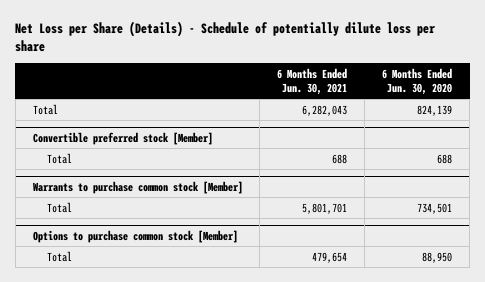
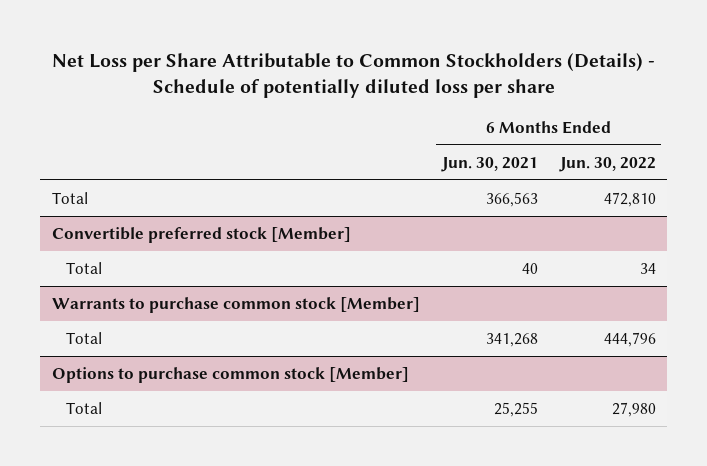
- Net Loss per Share (Details) - Schedule of potentially dilute loss per share
+ Net Loss per Share Attributable to Common Stockholders (Details) - Schedule of potentially diluted loss per share
- | 6 Months Ended Jun. 30, 2021 | 6 Months Ended Jun. 30, 2020
+ | 6 Months Ended Jun. 30, 2021 | 6 Months Ended Jun. 30, 2022
- Total | 6,282,043 | 824,139
+ Total | 366,563 | 472,810
@ Convertible preferred stock [Member]
- Total | 688 | 688
+ Total | 40 | 34
@ Warrants to purchase common stock [Member]
- Total | 5,801,701 | 734,501
+ Total | 341,268 | 444,796
@ Options to purchase common stock [Member]
- Total | 479,654 | 88,950
+ Total | 25,255 | 27,980

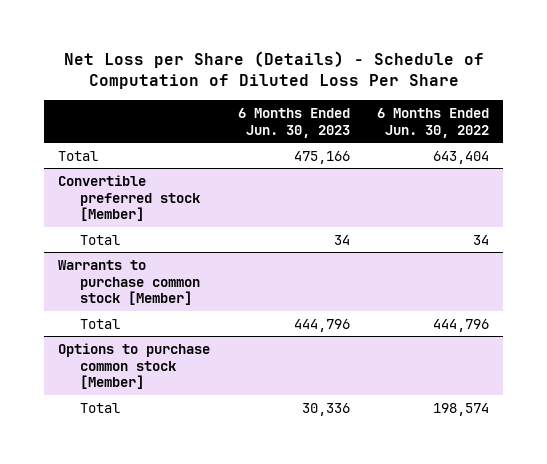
- Net Loss per Share Attributable to Common Stockholders (Details) - Schedule of potentially diluted loss per share
+ Net Loss per Share (Details) - Schedule of Computation of Diluted Loss Per Share
- | 6 Months Ended Jun. 30, 2021 | 6 Months Ended Jun. 30, 2022
+ | 6 Months Ended Jun. 30, 2023 | 6 Months Ended Jun. 30, 2022
- Total | 366,563 | 472,810
+ Total | 475,166 | 643,404
@ Options to purchase common stock [Member]
- Total | 25,255 | 27,980
+ Total | 30,336 | 198,574

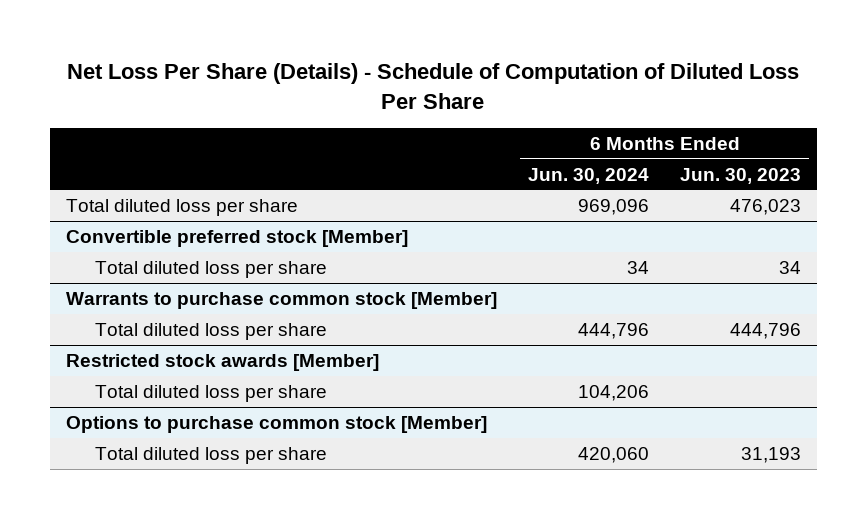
- Net Loss per Share (Details) - Schedule of Computation of Diluted Loss Per Share
+ Net Loss Per Share (Details) - Schedule of Computation of Diluted Loss Per Share
- | 6 Months Ended Jun. 30, 2023 | 6 Months Ended Jun. 30, 2022
+ | 6 Months Ended Jun. 30, 2024 | 6 Months Ended Jun. 30, 2023
- Total | 475,166 | 643,404
+ Total diluted loss per share | 969,096 | 476,023
@ Convertible preferred stock [Member]
- Total | 34 | 34
+ Total diluted loss per share | 34 | 34
@ Warrants to purchase common stock [Member]
- Total | 444,796 | 444,796
+ Total diluted loss per share | 444,796 | 444,796
+ Restricted stock awards [Member]
+ Total diluted loss per share | 104,206 |
@ Options to purchase common stock [Member]
- Total | 30,336 | 198,574
+ Total diluted loss per share | 420,060 | 31,193

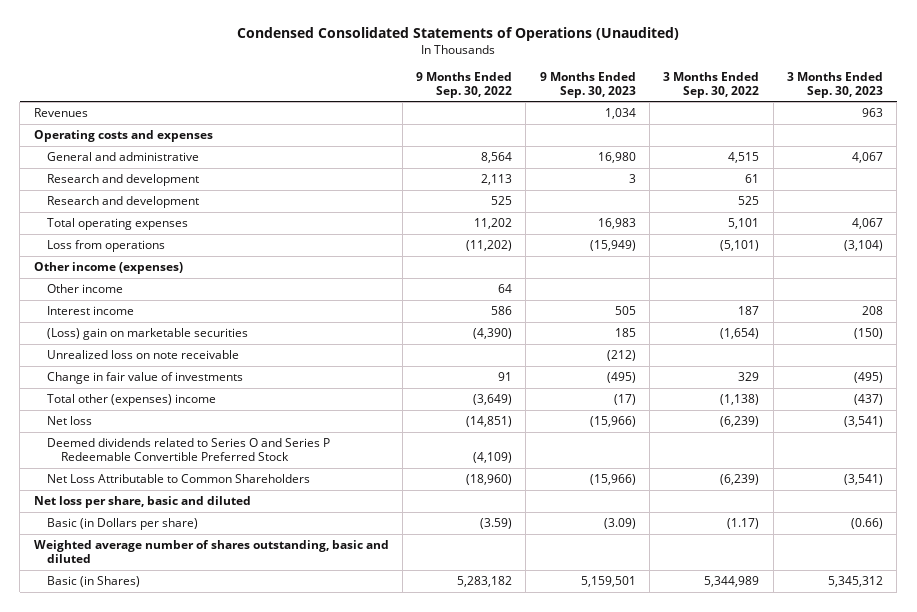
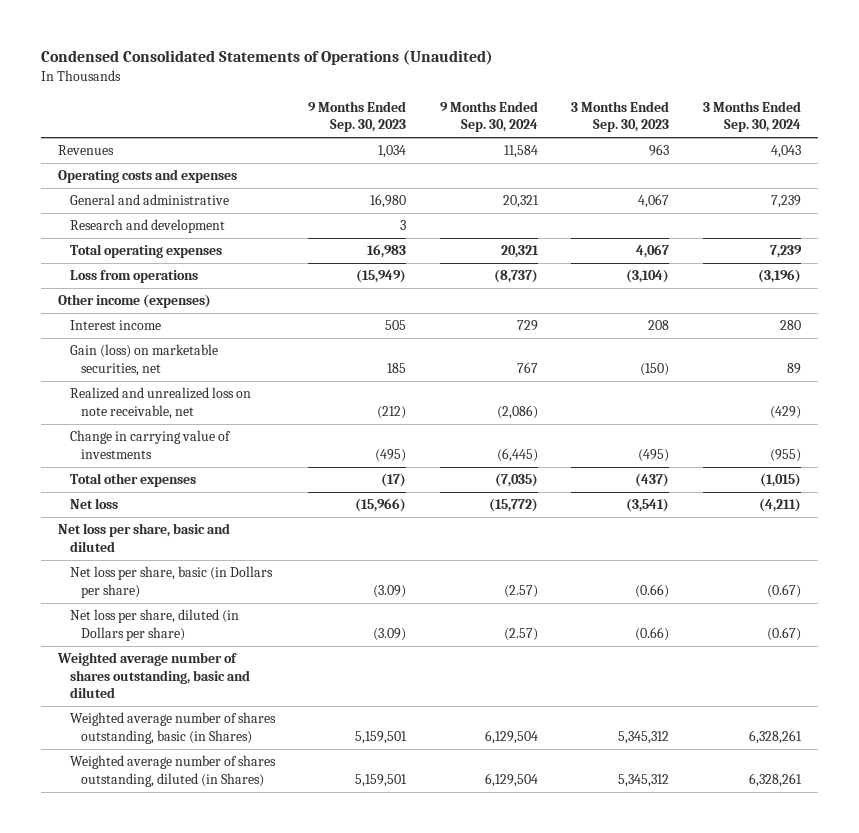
- | 9 Months Ended Sep. 30, 2022 | 9 Months Ended Sep. 30, 2023 | 3 Months Ended Sep. 30, 2022 | 3 Months Ended Sep. 30, 2023
+ | 9 Months Ended Sep. 30, 2023 | 9 Months Ended Sep. 30, 2024 | 3 Months Ended Sep. 30, 2023 | 3 Months Ended Sep. 30, 2024
- Research and development | 525 | | 525 |
- Other income | 64 | | |
- (Loss) gain on marketable securities | (4,390) | 185 | (1,654) | (150)
- Unrealized loss on note receivable | | (212) | |
- Change in fair value of investments | 91 | (495) | 329 | (495)
- Total other (expenses) income | (3,649) | (17) | (1,138) | (437)
+ Gain (loss) on marketable securities, net | 185 | 767 | (150) | 89
+ Realized and unrealized loss on note receivable, net | (212) | (2,086) | | (429)
+ Change in carrying value of investments | (495) | (6,445) | (495) | (955)
+ Total other expenses | (17) | (7,035) | (437) | (1,015)
- Deemed dividends related to Series O and Series P Redeemable Convertible Preferred Stock | (4,109) | | |
- Net Loss Attributable to Common Shareholders | (18,960) | (15,966) | (6,239) | (3,541)
- Basic (in Dollars per share) | (3.59) | (3.09) | (1.17) | (0.66)
+ Net loss per share, basic (in Dollars per share) | (3.09) | (2.57) | (0.66) | (0.67)
+ Net loss per share, diluted (in Dollars per share) | (3.09) | (2.57) | (0.66) | (0.67)
- Basic (in Shares) | 5,283,182 | 5,159,501 | 5,344,989 | 5,345,312
+ Weighted average number of shares outstanding, basic (in Shares) | 5,159,501 | 6,129,504 | 5,345,312 | 6,328,261
+ Weighted average number of shares outstanding, diluted (in Shares) | 5,159,501 | 6,129,504 | 5,345,312 | 6,328,261

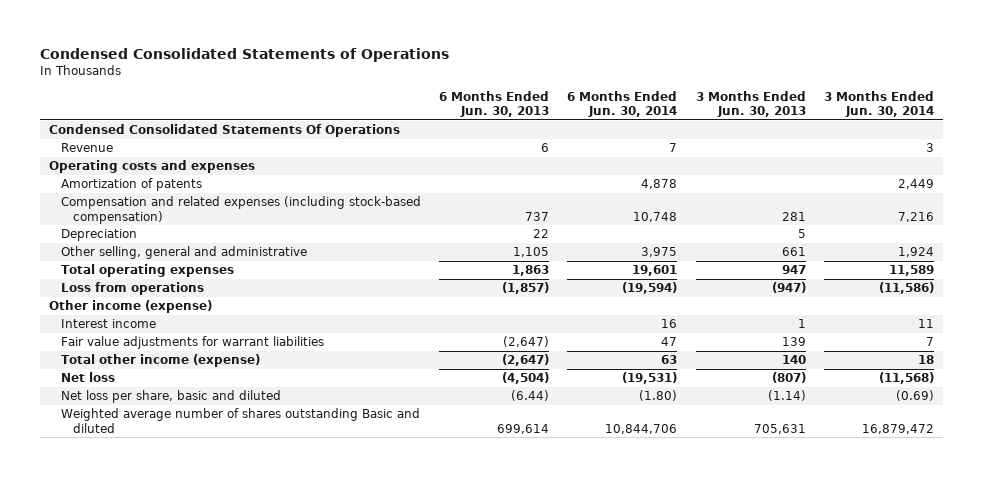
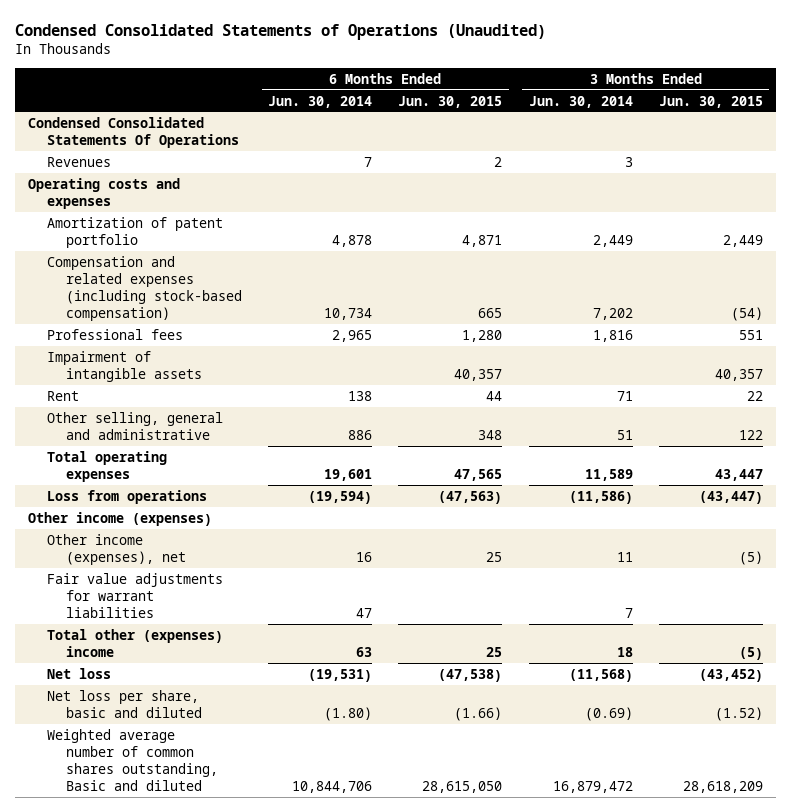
- Condensed Consolidated Statements of Operations
+ Condensed Consolidated Statements of Operations (Unaudited)
- | 6 Months Ended Jun. 30, 2013 | 6 Months Ended Jun. 30, 2014 | 3 Months Ended Jun. 30, 2013 | 3 Months Ended Jun. 30, 2014
+ | 6 Months Ended Jun. 30, 2014 | 6 Months Ended Jun. 30, 2015 | 3 Months Ended Jun. 30, 2014 | 3 Months Ended Jun. 30, 2015
- Revenue | 6 | 7 | | 3
+ Revenues | 7 | 2 | 3 |
- Amortization of patents | | 4,878 | | 2,449
- Compensation and related expenses (including stock-based compensation) | 737 | 10,748 | 281 | 7,216
- Depreciation | 22 | | 5 |
- Other selling, general and administrative | 1,105 | 3,975 | 661 | 1,924
+ Amortization of patent portfolio | 4,878 | 4,871 | 2,449 | 2,449
+ Compensation and related expenses (including stock-based compensation) | 10,734 | 665 | 7,202 | (54)
+ Professional fees | 2,965 | 1,280 | 1,816 | 551
+ Impairment of intangible assets | | 40,357 | | 40,357
+ Rent | 138 | 44 | 71 | 22
+ Other selling, general and administrative | 886 | 348 | 51 | 122
- Other income (expense)
- Interest income | | 16 | 1 | 11
+ Other income (expenses)
+ Other income (expenses), net | 16 | 25 | 11 | (5)
- Total other income (expense) | (2,647) | 63 | 140 | 18
+ Total other (expenses) income | 63 | 25 | 18 | (5)
- Weighted average number of shares outstanding Basic and diluted | 699,614 | 10,844,706 | 705,631 | 16,879,472
+ Weighted average number of common shares outstanding, Basic and diluted | 10,844,706 | 28,615,050 | 16,879,472 | 28,618,209

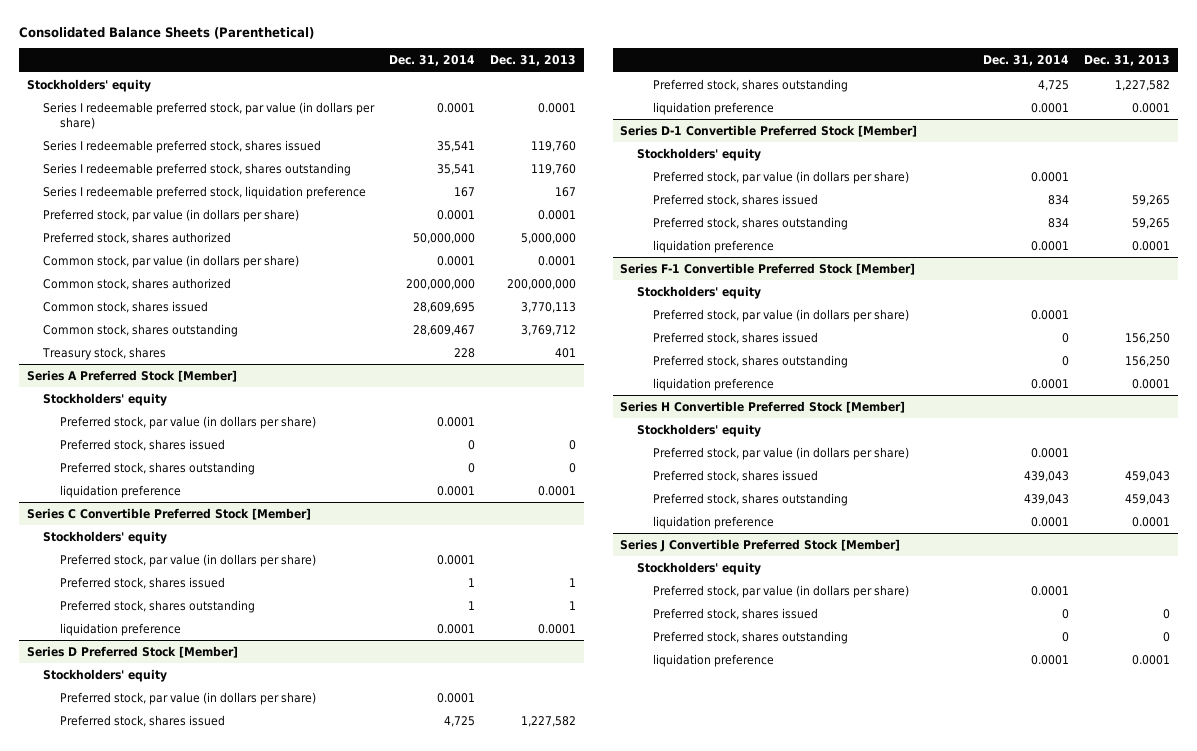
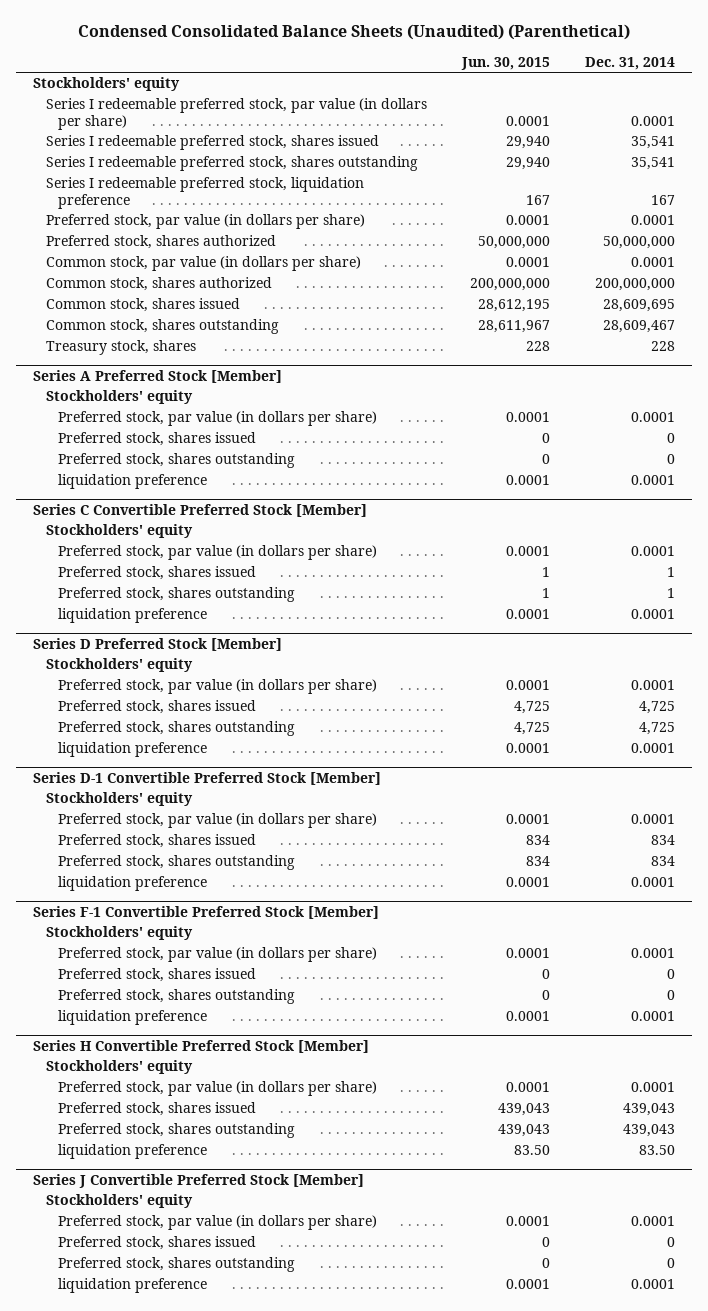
- Consolidated Balance Sheets (Parenthetical)
+ Condensed Consolidated Balance Sheets (Unaudited) (Parenthetical)
- | Dec. 31, 2014 | Dec. 31, 2013
+ | Jun. 30, 2015 | Dec. 31, 2014
@ Series H Convertible Preferred Stock [Member]
- liquidation preference | 0.0001 | 0.0001
+ liquidation preference | 83.50 | 83.50

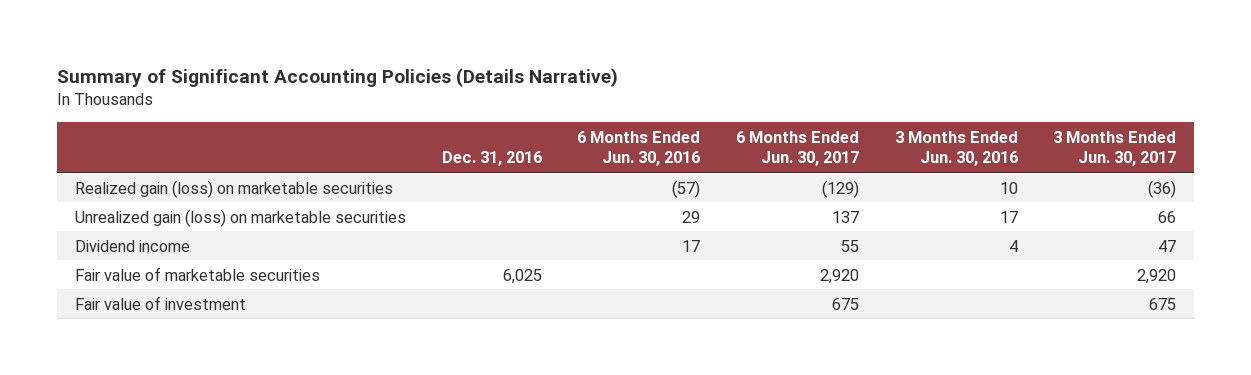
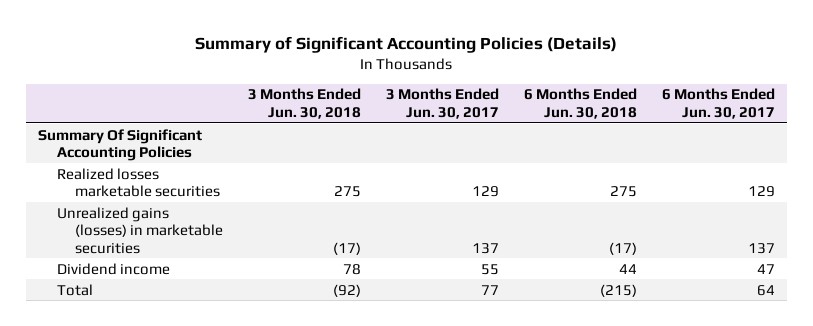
- Summary of Significant Accounting Policies (Details Narrative)
+ Summary of Significant Accounting Policies (Details)
- | Dec. 31, 2016 | 6 Months Ended Jun. 30, 2016 | 6 Months Ended Jun. 30, 2017 | 3 Months Ended Jun. 30, 2016 | 3 Months Ended Jun. 30, 2017
+ | 3 Months Ended Jun. 30, 2018 | 3 Months Ended Jun. 30, 2017 | 6 Months Ended Jun. 30, 2018 | 6 Months Ended Jun. 30, 2017
- Realized gain (loss) on marketable securities | | (57) | (129) | 10 | (36)
- Unrealized gain (loss) on marketable securities | | 29 | 137 | 17 | 66
- Dividend income | | 17 | 55 | 4 | 47
- Fair value of marketable securities | 6,025 | | 2,920 | | 2,920
- Fair value of investment | | | 675 | | 675
+ Summary Of Significant Accounting Policies
+ Realized losses marketable securities | 275 | 129 | 275 | 129
+ Unrealized gains (losses) in marketable securities | (17) | 137 | (17) | 137
+ Dividend income | 78 | 55 | 44 | 47
+ Total | (92) | 77 | (215) | 64

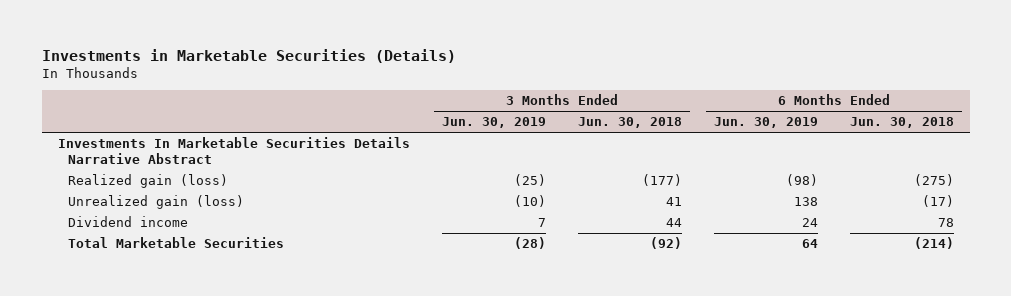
- Summary of Significant Accounting Policies (Details)
+ Investments in Marketable Securities (Details)
- | 3 Months Ended Jun. 30, 2018 | 3 Months Ended Jun. 30, 2017 | 6 Months Ended Jun. 30, 2018 | 6 Months Ended Jun. 30, 2017
+ | 3 Months Ended Jun. 30, 2019 | 3 Months Ended Jun. 30, 2018 | 6 Months Ended Jun. 30, 2019 | 6 Months Ended Jun. 30, 2018
- Summary Of Significant Accounting Policies
- Realized losses marketable securities | 275 | 129 | 275 | 129
- Unrealized gains (losses) in marketable securities | (17) | 137 | (17) | 137
- Dividend income | 78 | 55 | 44 | 47
- Total | (92) | 77 | (215) | 64
+ Investments In Marketable Securities Details Narrative Abstract
+ Realized gain (loss) | (25) | (177) | (98) | (275)
+ Unrealized gain (loss) | (10) | 41 | 138 | (17)
+ Dividend income | 7 | 44 | 24 | 78
+ Total Marketable Securities | (28) | (92) | 64 | (214)

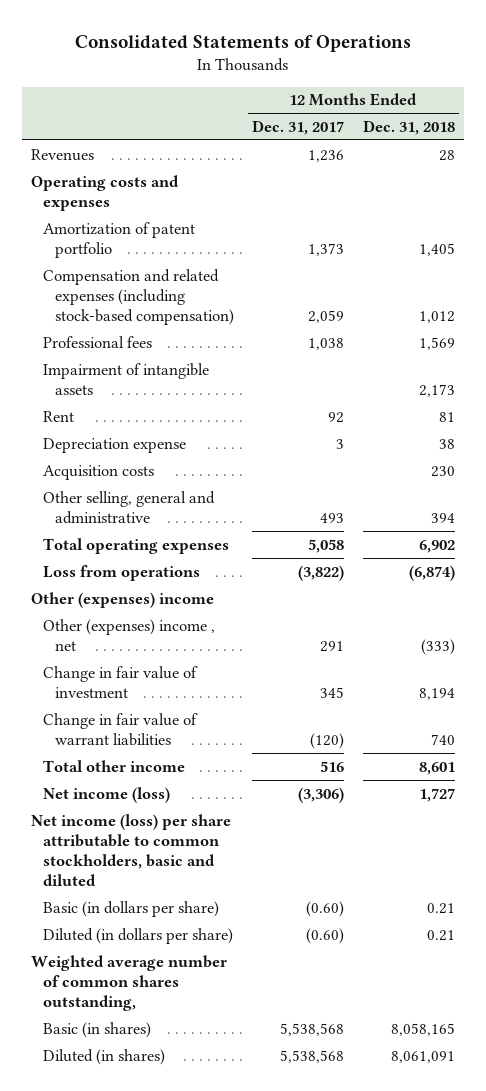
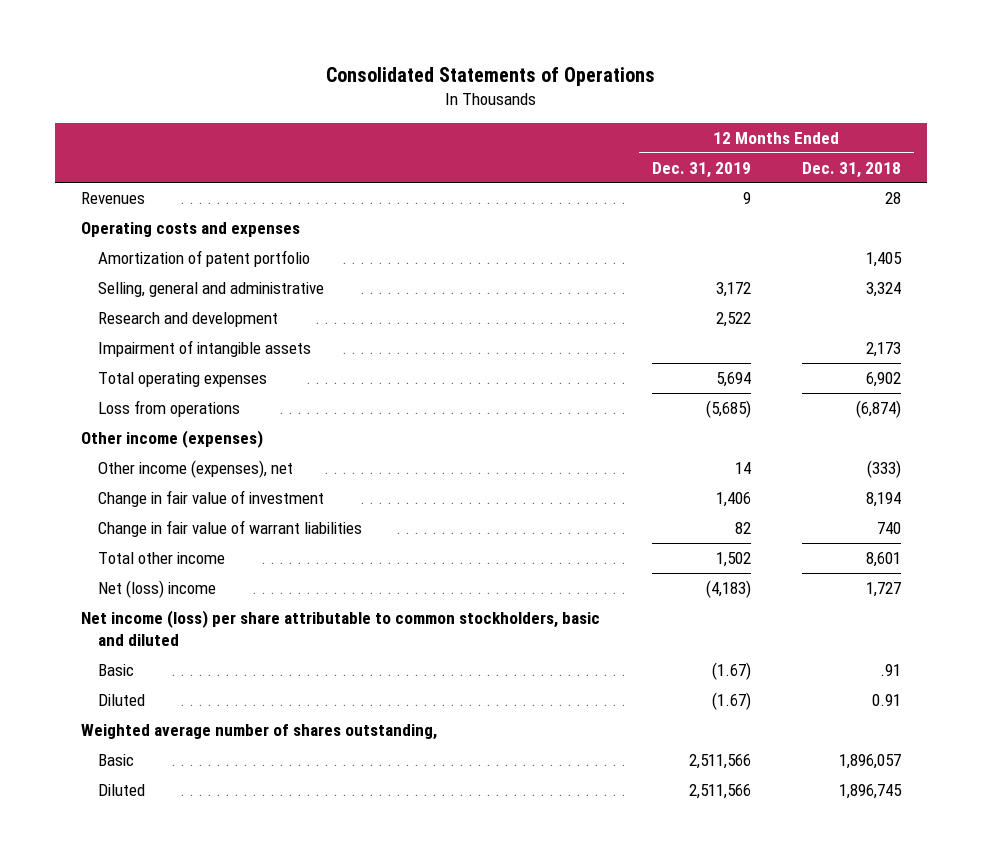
- | 12 Months Ended Dec. 31, 2017 | 12 Months Ended Dec. 31, 2018
+ | 12 Months Ended Dec. 31, 2019 | 12 Months Ended Dec. 31, 2018
- Compensation and related expenses (including stock-based compensation) | 2,059 | 1,012
- Professional fees | 1,038 | 1,569
+ Selling, general and administrative | 3,172 | 3,324
+ Research and development | 2,522 |
- Rent | 92 | 81
- Depreciation expense | 3 | 38
- Acquisition costs | | 230
- Other selling, general and administrative | 493 | 394
- Other (expenses) income
- Other (expenses) income , net | 291 | (333)
+ Other income (expenses)
+ Other income (expenses), net | 14 | (333)
- Net income (loss) | (3,306) | 1,727
+ Net (loss) income | (4,183) | 1,727
- Basic (in dollars per share) | (0.60) | 0.21
- Diluted (in dollars per share) | (0.60) | 0.21
- Weighted average number of common shares outstanding,
- Basic (in shares) | 5,538,568 | 8,058,165
- Diluted (in shares) | 5,538,568 | 8,061,091
+ Basic | (1.67) | .91
+ Diluted | (1.67) | 0.91
+ Weighted average number of shares outstanding,
+ Basic | 2,511,566 | 1,896,057
+ Diluted | 2,511,566 | 1,896,745

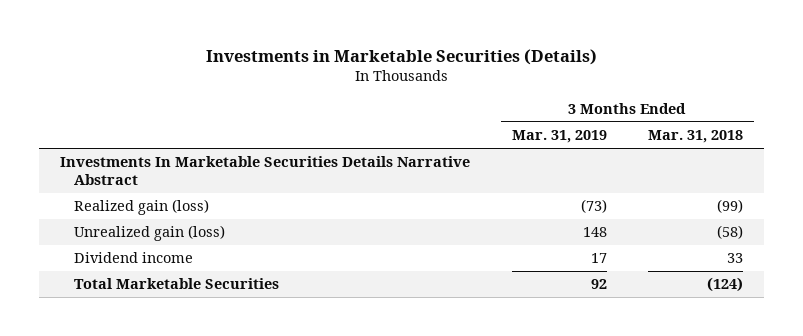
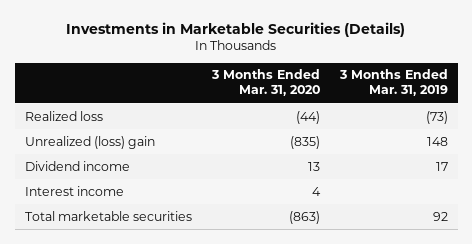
- | 3 Months Ended Mar. 31, 2019 | 3 Months Ended Mar. 31, 2018
+ | 3 Months Ended Mar. 31, 2020 | 3 Months Ended Mar. 31, 2019
- Investments In Marketable Securities Details Narrative Abstract
- Realized gain (loss) | (73) | (99)
- Unrealized gain (loss) | 148 | (58)
+ Realized loss | (44) | (73)
+ Unrealized (loss) gain | (835) | 148
- Total Marketable Securities | 92 | (124)
+ Interest income | 4 |
+ Total marketable securities | (863) | 92

